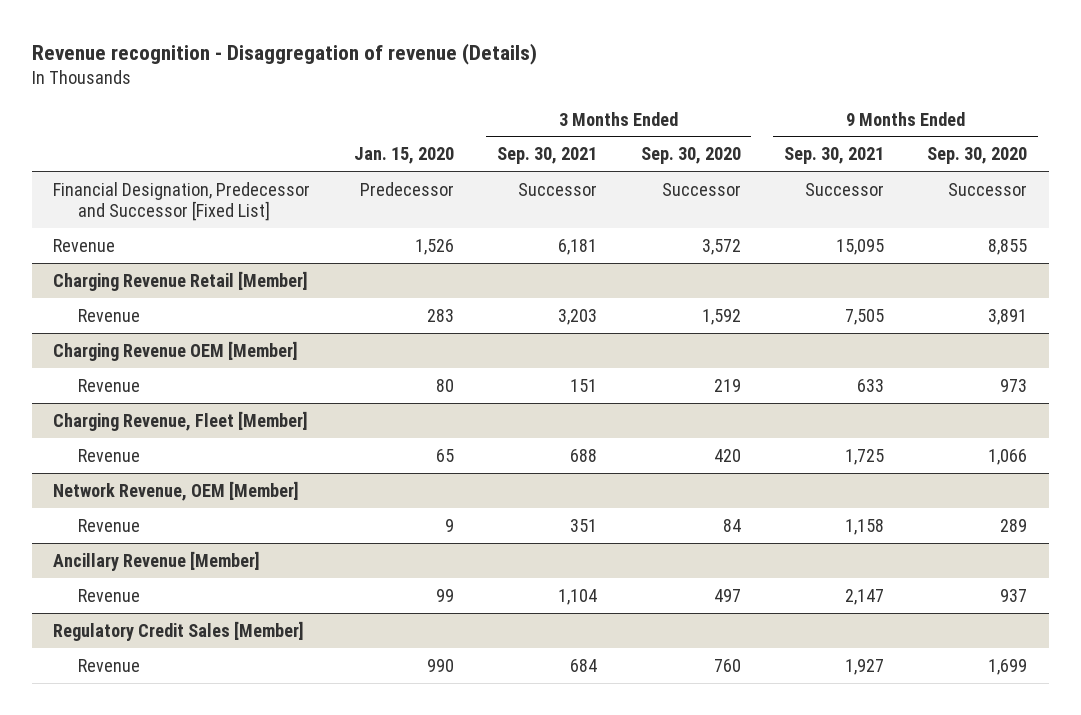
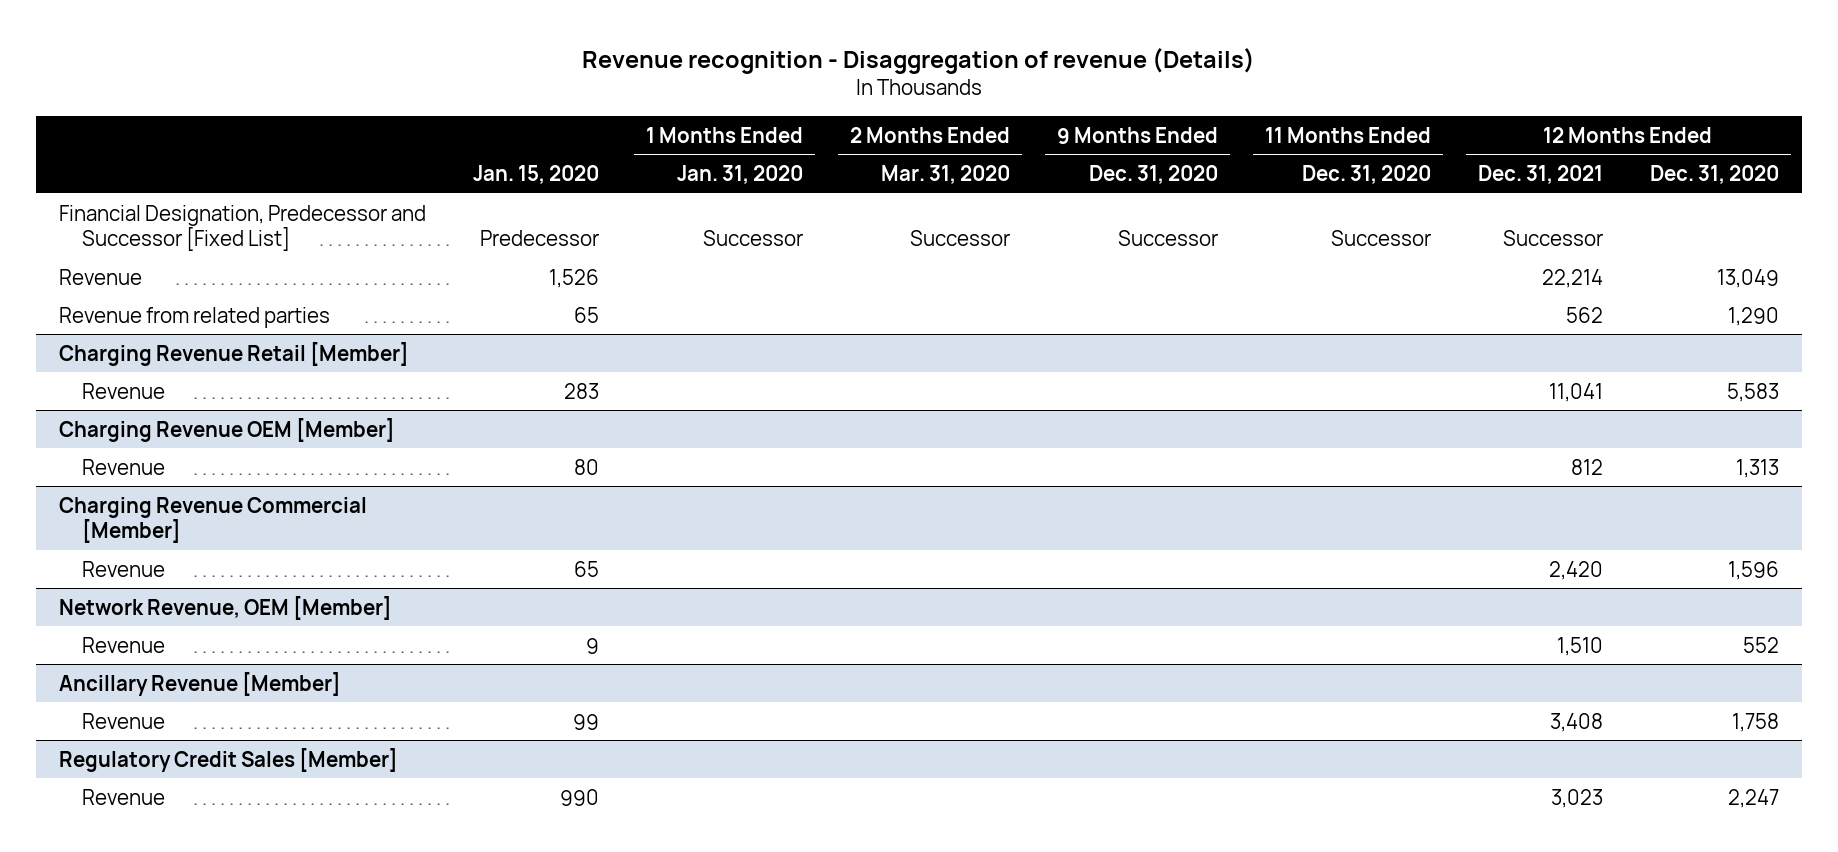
- | Jan. 15, 2020 | 3 Months Ended Sep. 30, 2021 | 3 Months Ended Sep. 30, 2020 | 9 Months Ended Sep. 30, 2021 | 9 Months Ended Sep. 30, 2020
+ | Jan. 15, 2020 | 1 Months Ended Jan. 31, 2020 | 2 Months Ended Mar. 31, 2020 | 9 Months Ended Dec. 31, 2020 | 11 Months Ended Dec. 31, 2020 | 12 Months Ended Dec. 31, 2021 | 12 Months Ended Dec. 31, 2020
+ Revenue from related parties | 65 | | | | | 562 | 1,290
- Charging Revenue, Fleet [Member]
+ Charging Revenue Commercial [Member]

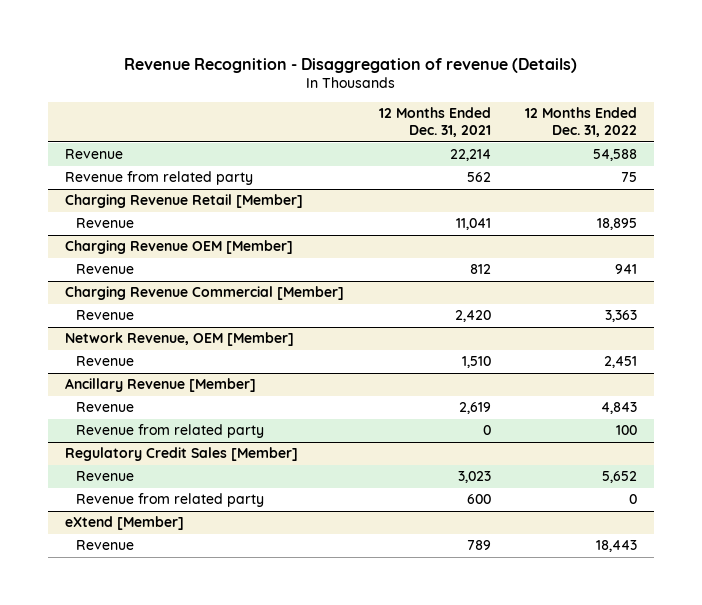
- Revenue recognition - Disaggregation of revenue (Details)
+ Revenue Recognition - Disaggregation of revenue (Details)
- | Jan. 15, 2020 | 1 Months Ended Jan. 31, 2020 | 2 Months Ended Mar. 31, 2020 | 9 Months Ended Dec. 31, 2020 | 11 Months Ended Dec. 31, 2020 | 12 Months Ended Dec. 31, 2021 | 12 Months Ended Dec. 31, 2020
+ | 12 Months Ended Dec. 31, 2021 | 12 Months Ended Dec. 31, 2022
- Financial Designation, Predecessor and Successor [Fixed List] | Predecessor | Successor | Successor | Successor | Successor | Successor |
- Revenue from related parties | 65 | | | | | 562 | 1,290
+ Revenue from related party | 562 | 75
@ Ancillary Revenue [Member]
- Revenue | 99 | | | | | 3,408 | 1,758
+ Revenue | 2,619 | 4,843
+ Revenue from related party | 0 | 100
@ Regulatory Credit Sales [Member]
+ Revenue from related party | 600 | 0
+ eXtend [Member]
+ Revenue | 789 | 18,443

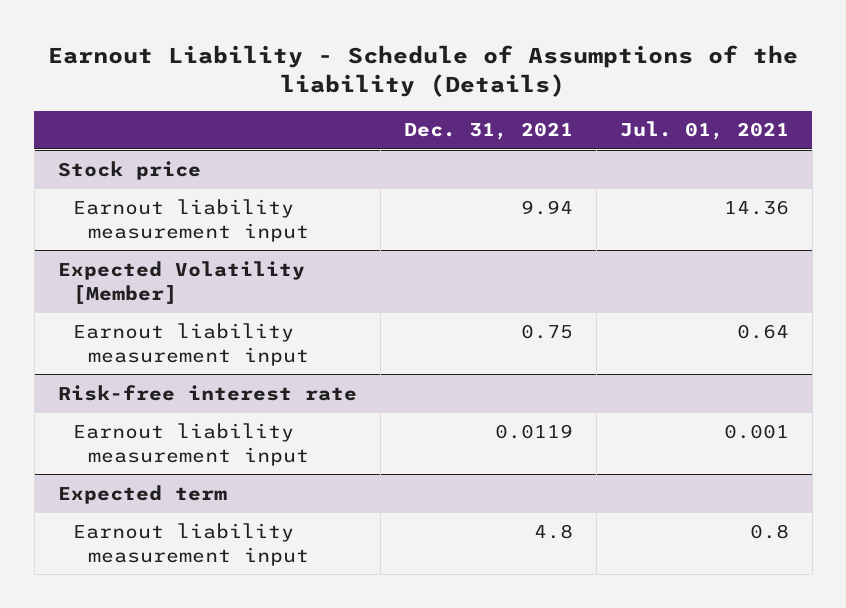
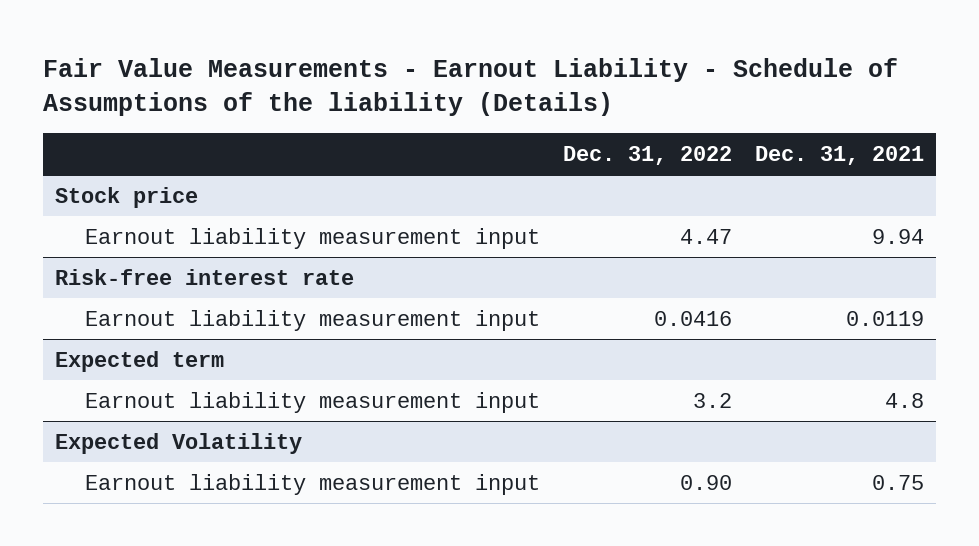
- Earnout Liability - Schedule of Assumptions of the liability (Details)
+ Fair Value Measurements - Earnout Liability - Schedule of Assumptions of the liability (Details)
- | Dec. 31, 2021 | Jul. 01, 2021
+ | Dec. 31, 2022 | Dec. 31, 2021
- Expected Volatility [Member]
- Earnout liability measurement input | 0.75 | 0.64
+ Expected Volatility
+ Earnout liability measurement input | 0.90 | 0.75

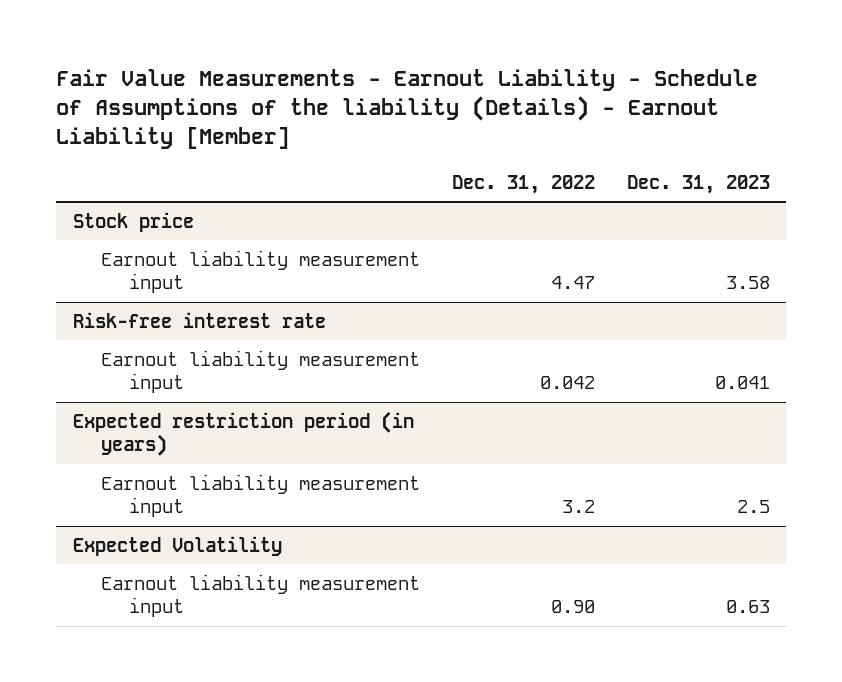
- Fair Value Measurements - Earnout Liability - Schedule of Assumptions of the liability (Details)
+ Fair Value Measurements - Earnout Liability - Schedule of Assumptions of the liability (Details) - Earnout Liability [Member]
- | Dec. 31, 2022 | Dec. 31, 2021
+ | Dec. 31, 2022 | Dec. 31, 2023
@ Risk-free interest rate
- Earnout liability measurement input | 0.0416 | 0.0119
- Expected term
@ Risk-free interest rate
+ Earnout liability measurement input | 0.042 | 0.041
+ Expected restriction period (in years)

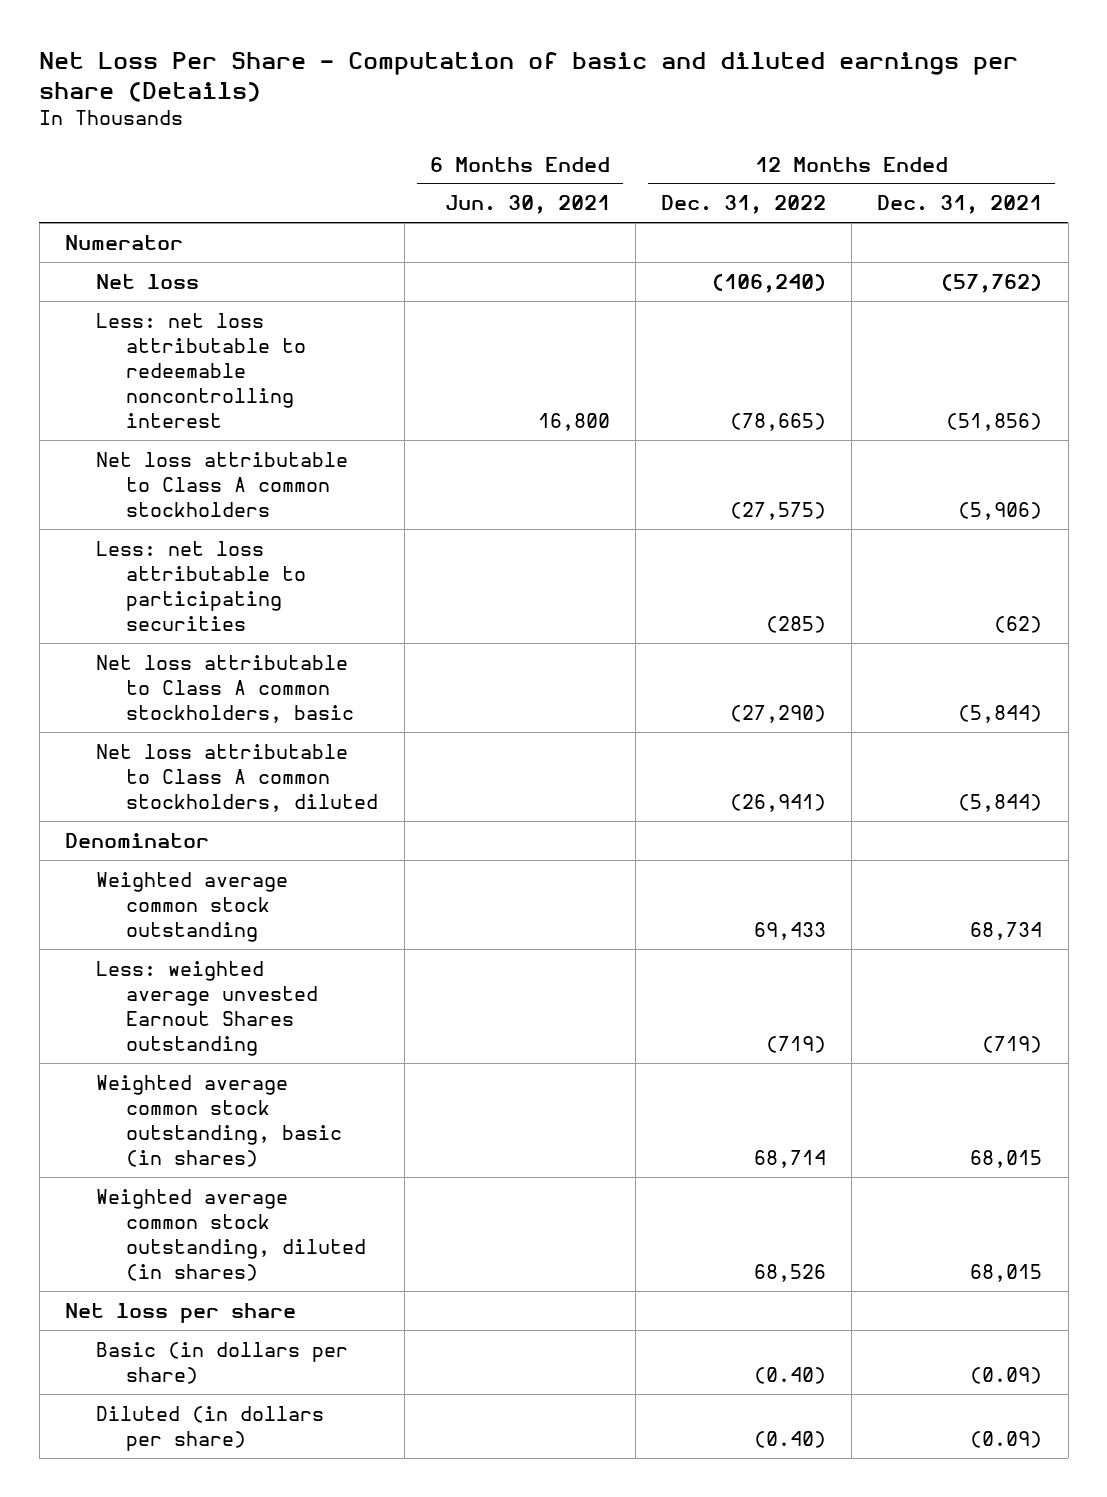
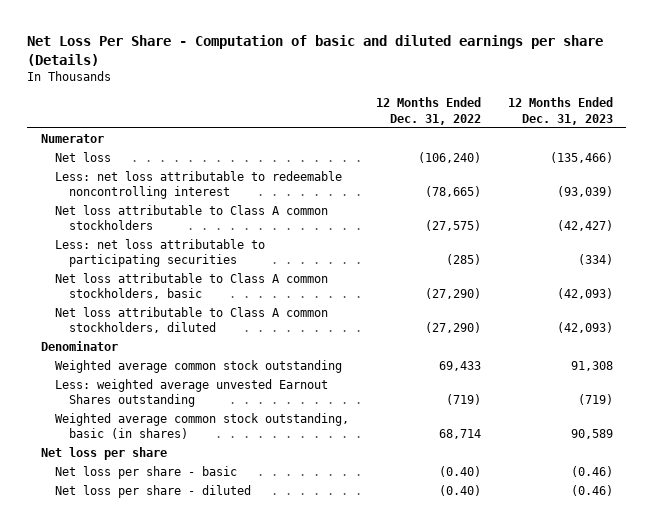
- | 6 Months Ended Jun. 30, 2021 | 12 Months Ended Dec. 31, 2022 | 12 Months Ended Dec. 31, 2021
+ | 12 Months Ended Dec. 31, 2022 | 12 Months Ended Dec. 31, 2023
- Net loss attributable to Class A common stockholders, diluted | | (26,941) | (5,844)
+ Net loss attributable to Class A common stockholders, diluted | (27,290) | (42,093)
- Weighted average common stock outstanding, diluted (in shares) | | 68,526 | 68,015
- Basic (in dollars per share) | | (0.40) | (0.09)
- Diluted (in dollars per share) | | (0.40) | (0.09)
+ Net loss per share - basic | (0.40) | (0.46)
+ Net loss per share - diluted | (0.40) | (0.46)

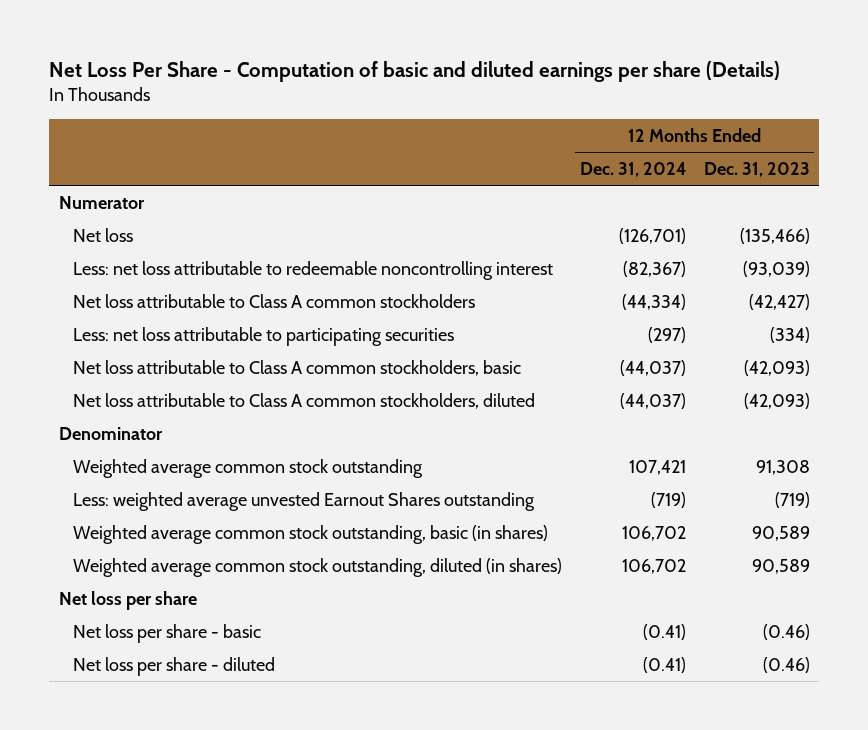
- | 12 Months Ended Dec. 31, 2022 | 12 Months Ended Dec. 31, 2023
+ | 12 Months Ended Dec. 31, 2024 | 12 Months Ended Dec. 31, 2023
+ Weighted average common stock outstanding, diluted (in shares) | 106,702 | 90,589

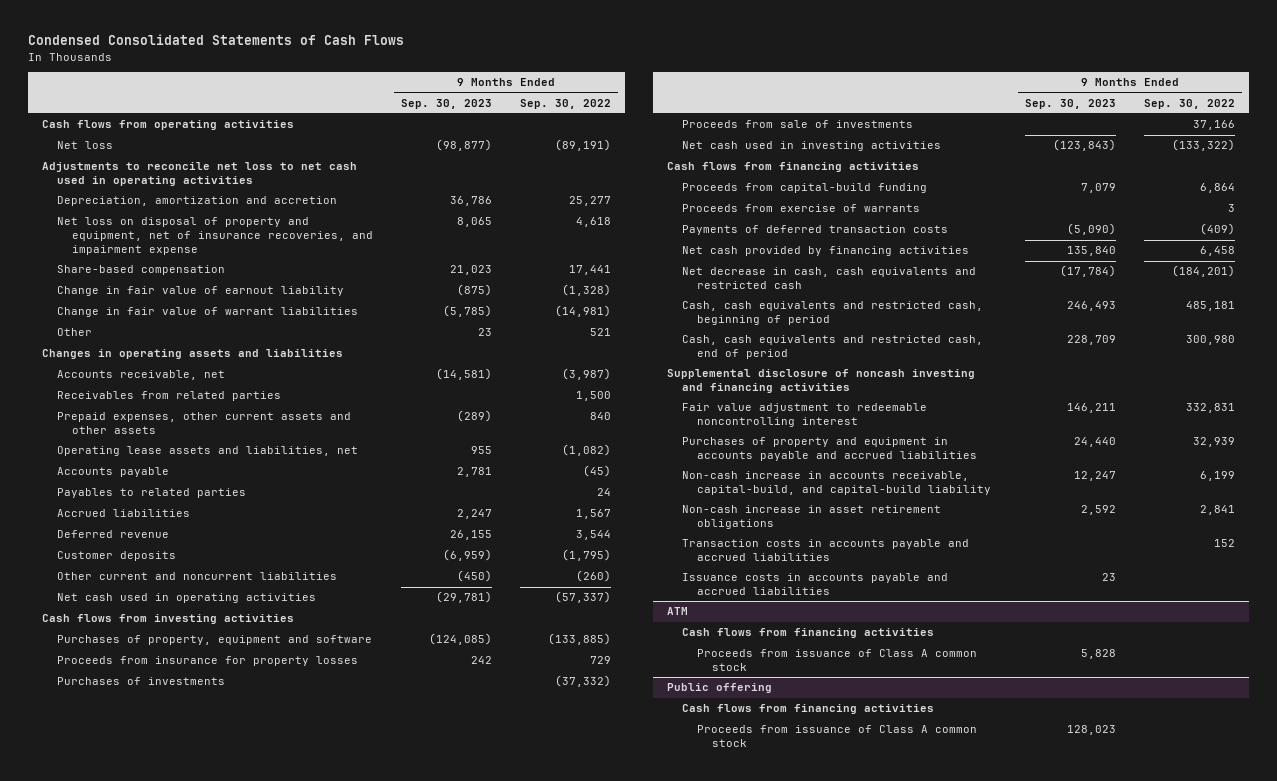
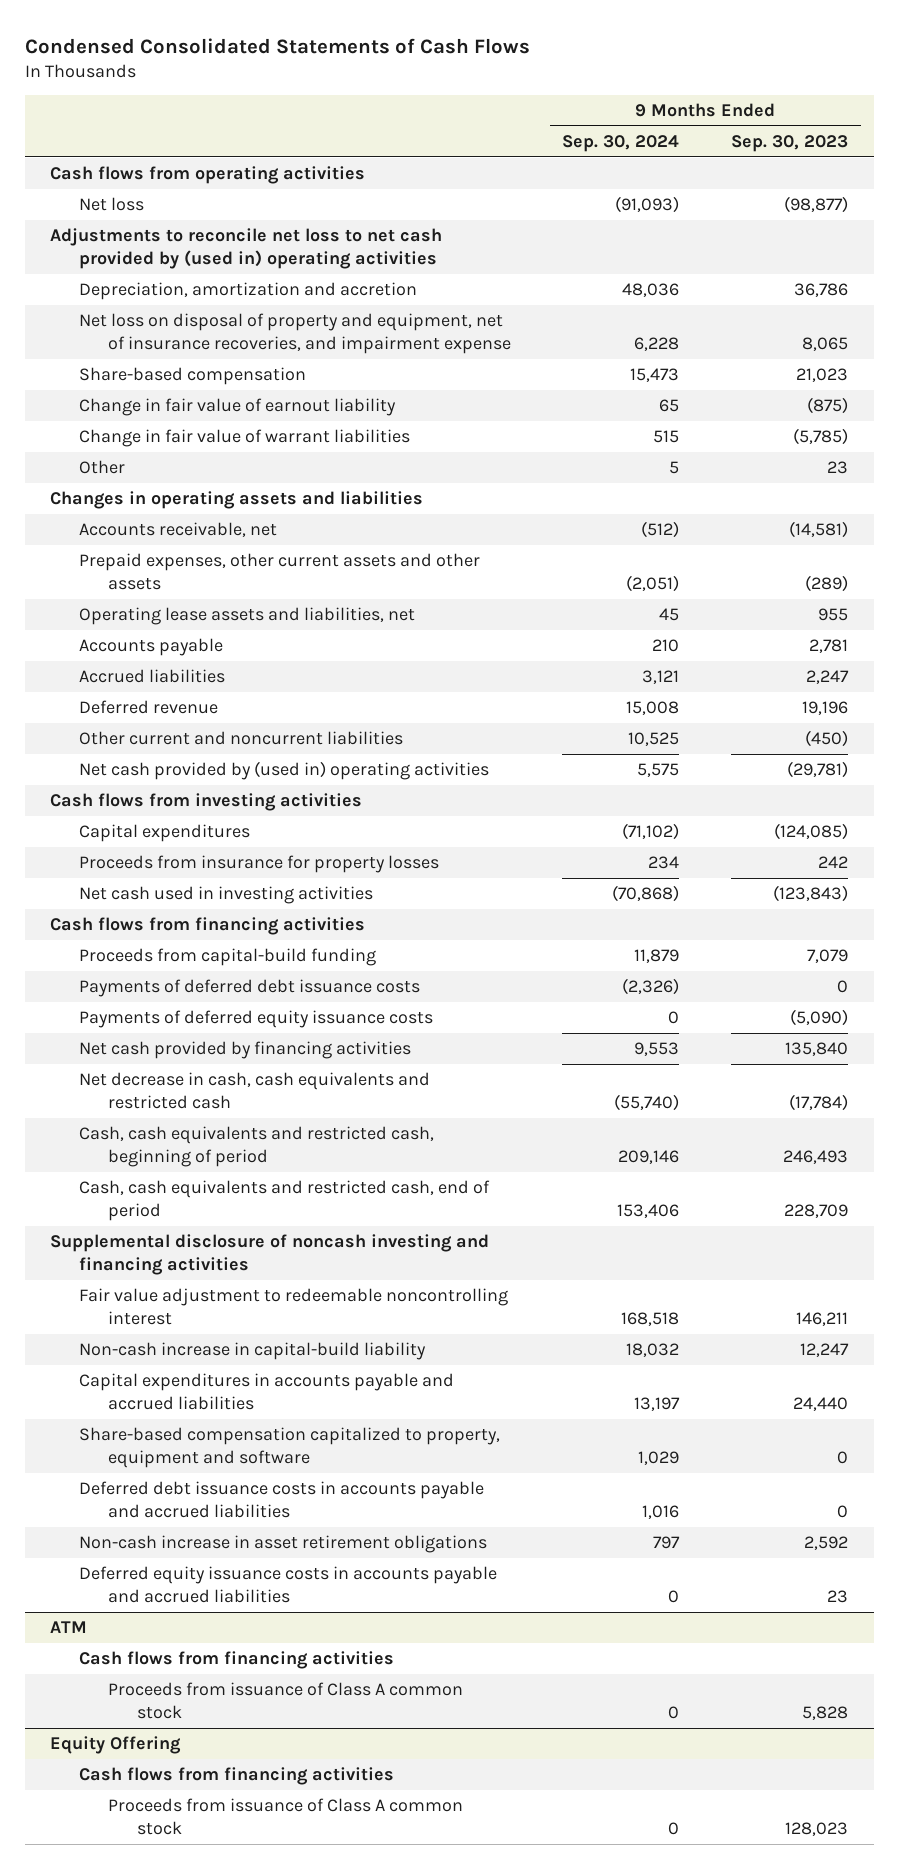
- | 9 Months Ended Sep. 30, 2023 | 9 Months Ended Sep. 30, 2022
+ | 9 Months Ended Sep. 30, 2024 | 9 Months Ended Sep. 30, 2023
- Adjustments to reconcile net loss to net cash used in operating activities
+ Adjustments to reconcile net loss to net cash provided by (used in) operating activities
- Receivables from related parties | | 1,500
- Payables to related parties | | 24
- Deferred revenue | 26,155 | 3,544
- Customer deposits | (6,959) | (1,795)
+ Deferred revenue | 15,008 | 19,196
- Net cash used in operating activities | (29,781) | (57,337)
+ Net cash provided by (used in) operating activities | 5,575 | (29,781)
- Purchases of property, equipment and software | (124,085) | (133,885)
+ Capital expenditures | (71,102) | (124,085)
- Purchases of investments | | (37,332)
- Proceeds from sale of investments | | 37,166
- Proceeds from exercise of warrants | | 3
- Payments of deferred transaction costs | (5,090) | (409)
+ Payments of deferred debt issuance costs | (2,326) | 0
+ Payments of deferred equity issuance costs | 0 | (5,090)
- Purchases of property and equipment in accounts payable and accrued liabilities | 24,440 | 32,939
- Non-cash increase in accounts receivable, capital-build, and capital-build liability | 12,247 | 6,199
+ Non-cash increase in capital-build liability | 18,032 | 12,247
+ Capital expenditures in accounts payable and accrued liabilities | 13,197 | 24,440
+ Share-based compensation capitalized to property, equipment and software | 1,029 | 0
+ Deferred debt issuance costs in accounts payable and accrued liabilities | 1,016 | 0
- Transaction costs in accounts payable and accrued liabilities | | 152
- Issuance costs in accounts payable and accrued liabilities | 23 |
+ Deferred equity issuance costs in accounts payable and accrued liabilities | 0 | 23
- Public offering
+ Equity Offering

